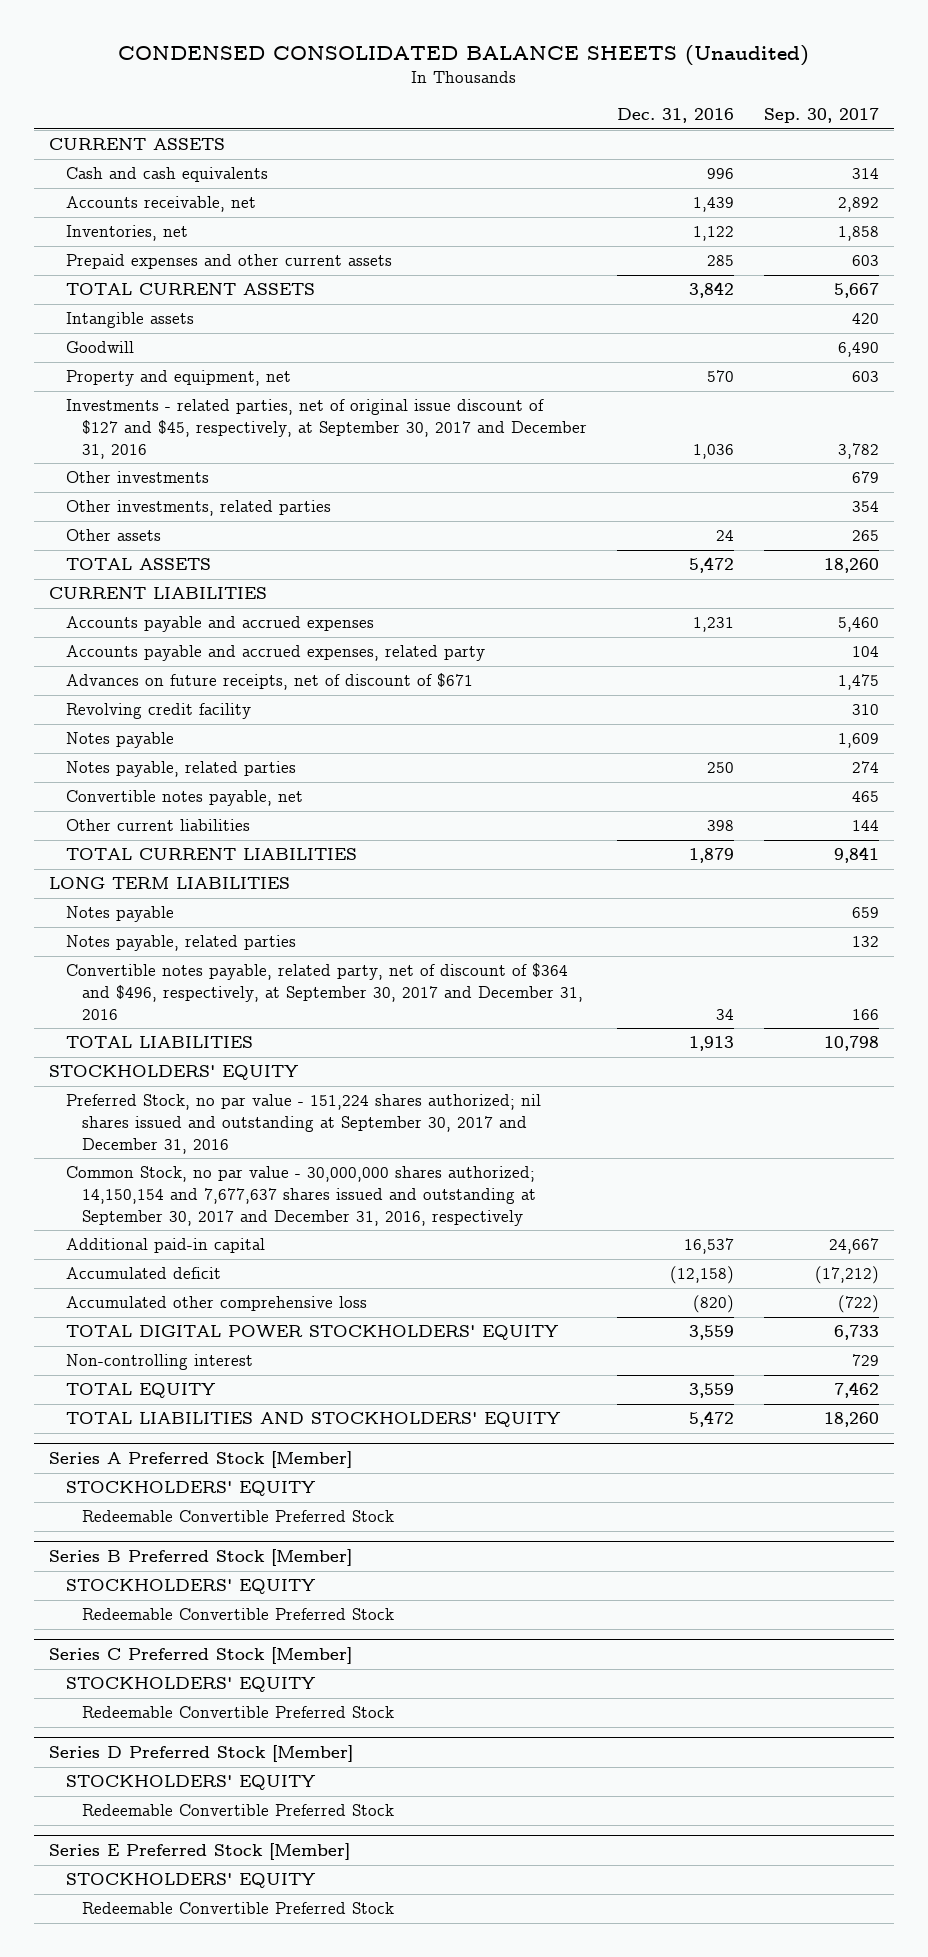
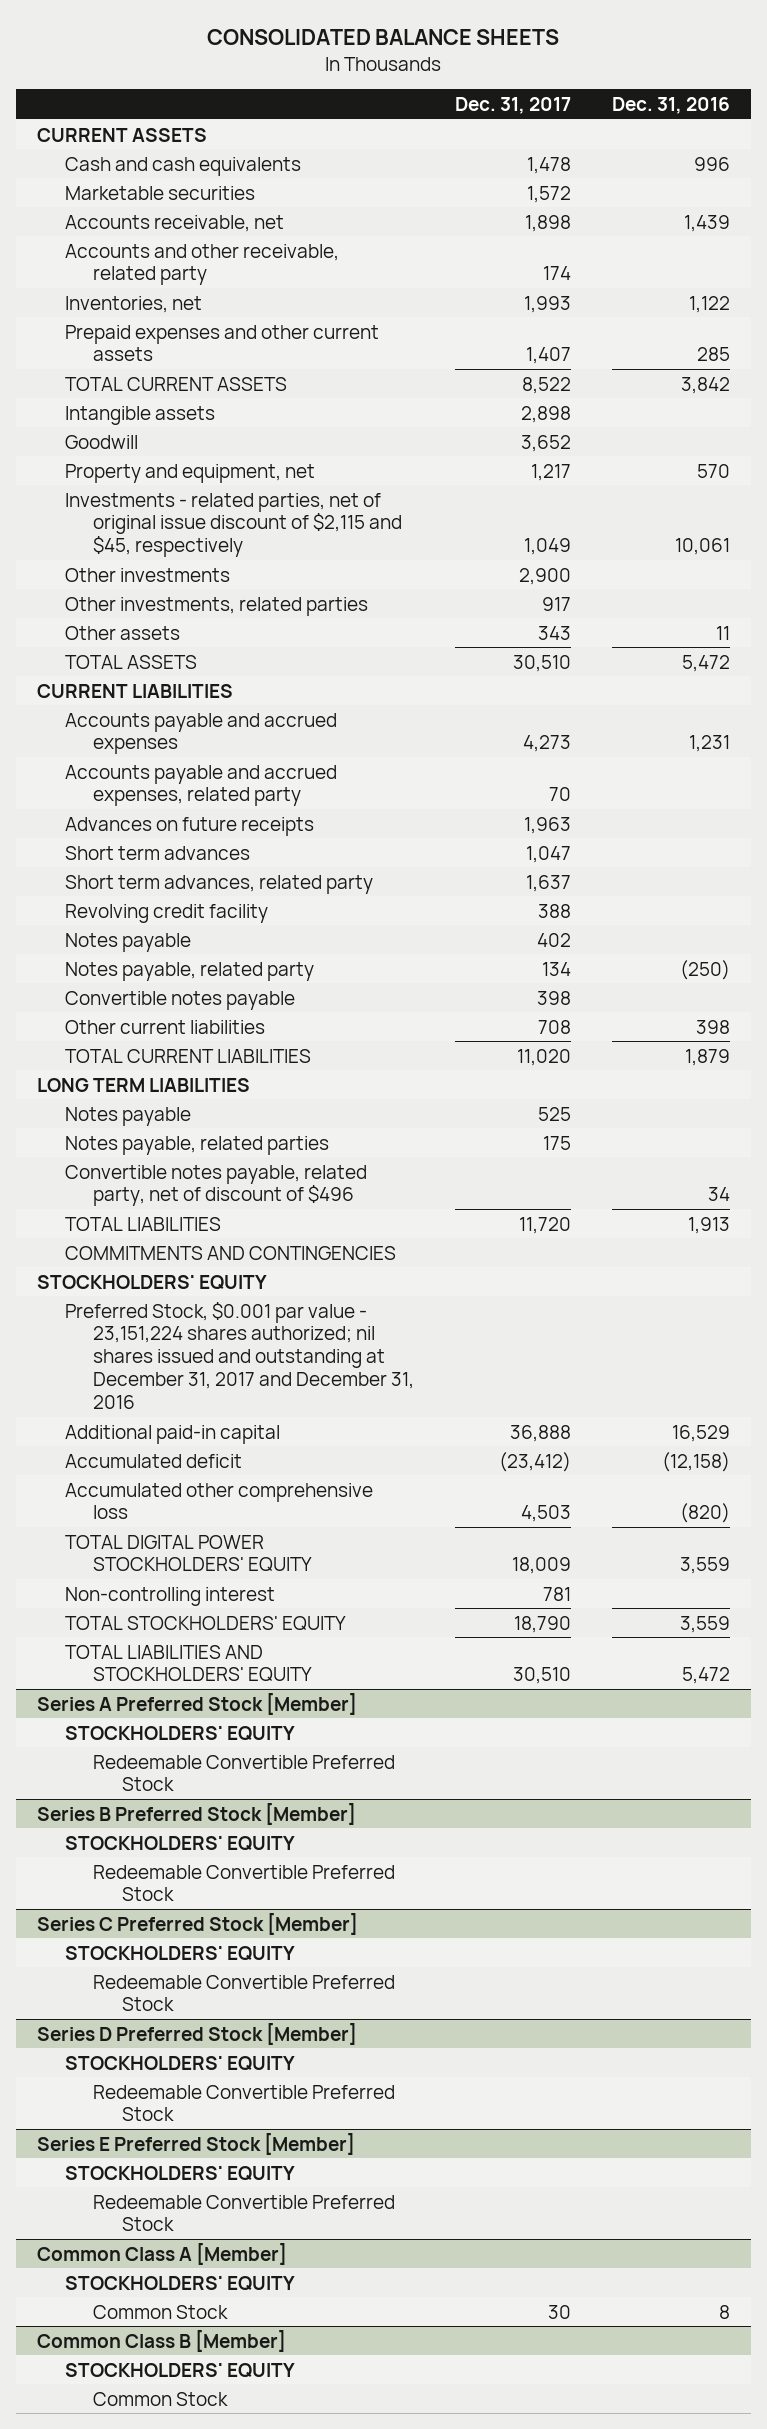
- CONDENSED CONSOLIDATED BALANCE SHEETS (Unaudited)
+ CONSOLIDATED BALANCE SHEETS
- | Dec. 31, 2016 | Sep. 30, 2017
+ | Dec. 31, 2017 | Dec. 31, 2016
+ Marketable securities | 1,572 |
+ Accounts and other receivable, related party | 174 |
- Investments - related parties, net of original issue discount of $127 and $45, respectively, at September 30, 2017 and December 31, 2016 | 1,036 | 3,782
+ Investments - related parties, net of original issue discount of $2,115 and $45, respectively | 1,049 | 10,061
- Other assets | 24 | 265
+ Other assets | 343 | 11
- Advances on future receipts, net of discount of $671 | | 1,475
+ Advances on future receipts | 1,963 |
+ Short term advances | 1,047 |
+ Short term advances, related party | 1,637 |
- Notes payable, related parties | 250 | 274
- Convertible notes payable, net | | 465
+ Notes payable, related party | 134 | (250)
+ Convertible notes payable | 398 |
- Convertible notes payable, related party, net of discount of $364 and $496, respectively, at September 30, 2017 and December 31, 2016 | 34 | 166
+ Convertible notes payable, related party, net of discount of $496 | | 34
+ COMMITMENTS AND CONTINGENCIES
- Preferred Stock, no par value - 151,224 shares authorized; nil shares issued and outstanding at September 30, 2017 and December 31, 2016
- Common Stock, no par value - 30,000,000 shares authorized; 14,150,154 and 7,677,637 shares issued and outstanding at September 30, 2017 and December 31, 2016, respectively
- Additional paid-in capital | 16,537 | 24,667
+ Preferred Stock, $0.001 par value - 23,151,224 shares authorized; nil shares issued and outstanding at December 31, 2017 and December 31, 2016
+ Additional paid-in capital | 36,888 | 16,529
- TOTAL EQUITY | 3,559 | 7,462
+ TOTAL STOCKHOLDERS' EQUITY | 18,790 | 3,559
+ Common Class A [Member]
+ STOCKHOLDERS' EQUITY
+ Common Stock | 30 | 8
+ Common Class B [Member]
+ STOCKHOLDERS' EQUITY
+ Common Stock

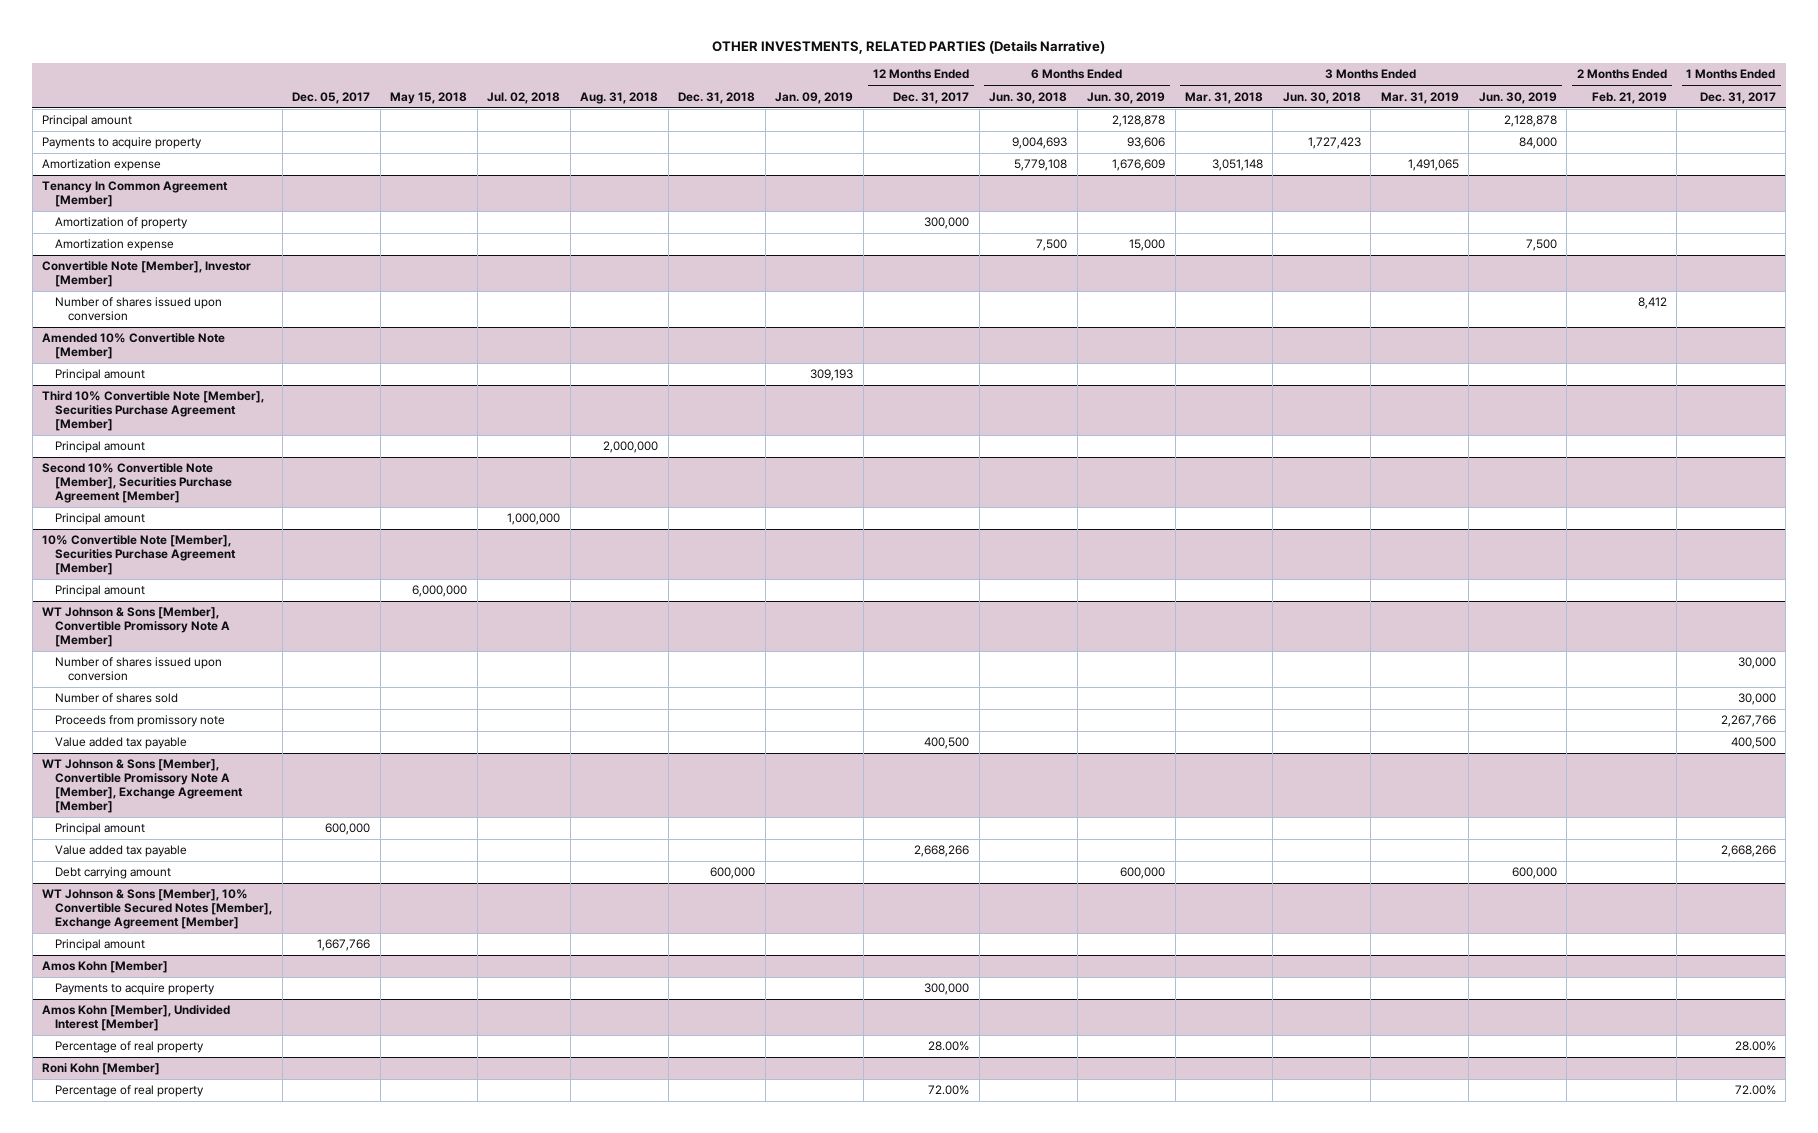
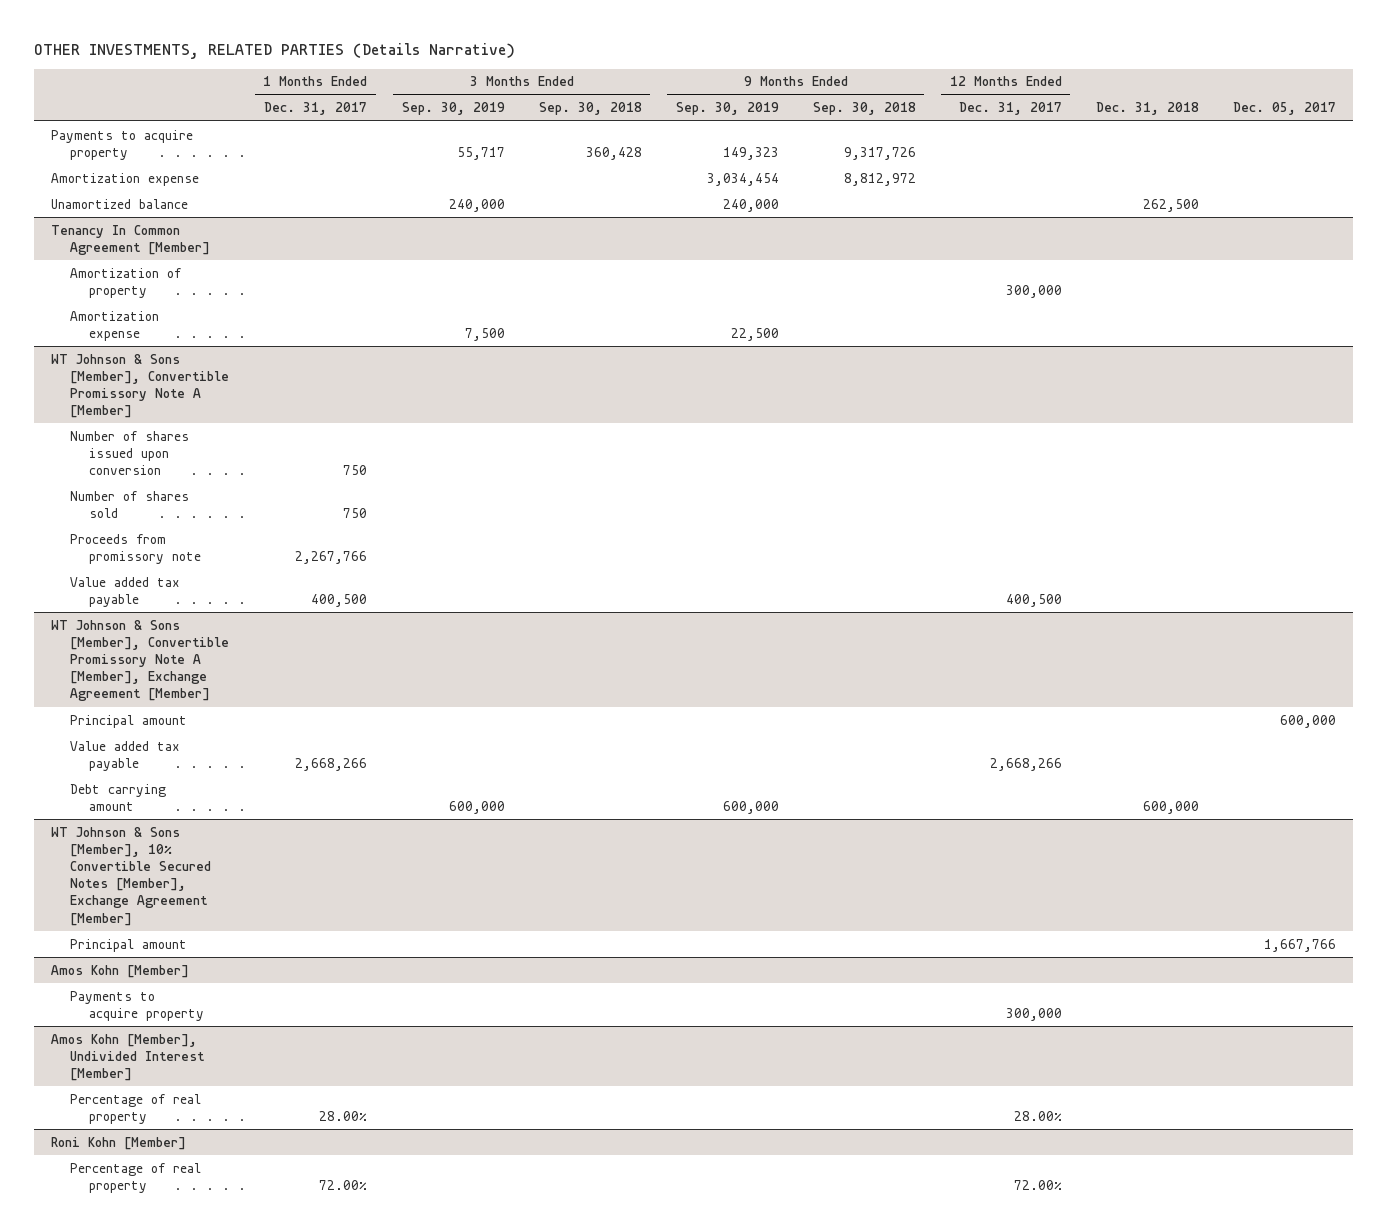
- | Dec. 05, 2017 | May 15, 2018 | Jul. 02, 2018 | Aug. 31, 2018 | Dec. 31, 2018 | Jan. 09, 2019 | 12 Months Ended Dec. 31, 2017 | 6 Months Ended Jun. 30, 2018 | 6 Months Ended Jun. 30, 2019 | 3 Months Ended Mar. 31, 2018 | 3 Months Ended Jun. 30, 2018 | 3 Months Ended Mar. 31, 2019 | 3 Months Ended Jun. 30, 2019 | 2 Months Ended Feb. 21, 2019 | 1 Months Ended Dec. 31, 2017
+ | 1 Months Ended Dec. 31, 2017 | 3 Months Ended Sep. 30, 2019 | 3 Months Ended Sep. 30, 2018 | 9 Months Ended Sep. 30, 2019 | 9 Months Ended Sep. 30, 2018 | 12 Months Ended Dec. 31, 2017 | Dec. 31, 2018 | Dec. 05, 2017
- Principal amount | | | | | | | | | 2,128,878 | | | | 2,128,878 | |
+ Unamortized balance | | 240,000 | | 240,000 | | | 262,500 |
- Convertible Note [Member], Investor [Member]
- Number of shares issued upon conversion | | | | | | | | | | | | | | 8,412 |
- Amended 10% Convertible Note [Member]
- Principal amount | | | | | | 309,193 | | | | | | | | |
- Third 10% Convertible Note [Member], Securities Purchase Agreement [Member]
- Principal amount | | | | 2,000,000 | | | | | | | | | | |
- Second 10% Convertible Note [Member], Securities Purchase Agreement [Member]
- Principal amount | | | 1,000,000 | | | | | | | | | | | |
- 10% Convertible Note [Member], Securities Purchase Agreement [Member]
- Principal amount | | 6,000,000 | | | | | | | | | | | | |
@ WT Johnson & Sons [Member], Convertible Promissory Note A [Member]
- Number of shares issued upon conversion | | | | | | | | | | | | | | | 30,000
- Number of shares sold | | | | | | | | | | | | | | | 30,000
+ Number of shares issued upon conversion | 750 | | | | | | |
+ Number of shares sold | 750 | | | | | | |

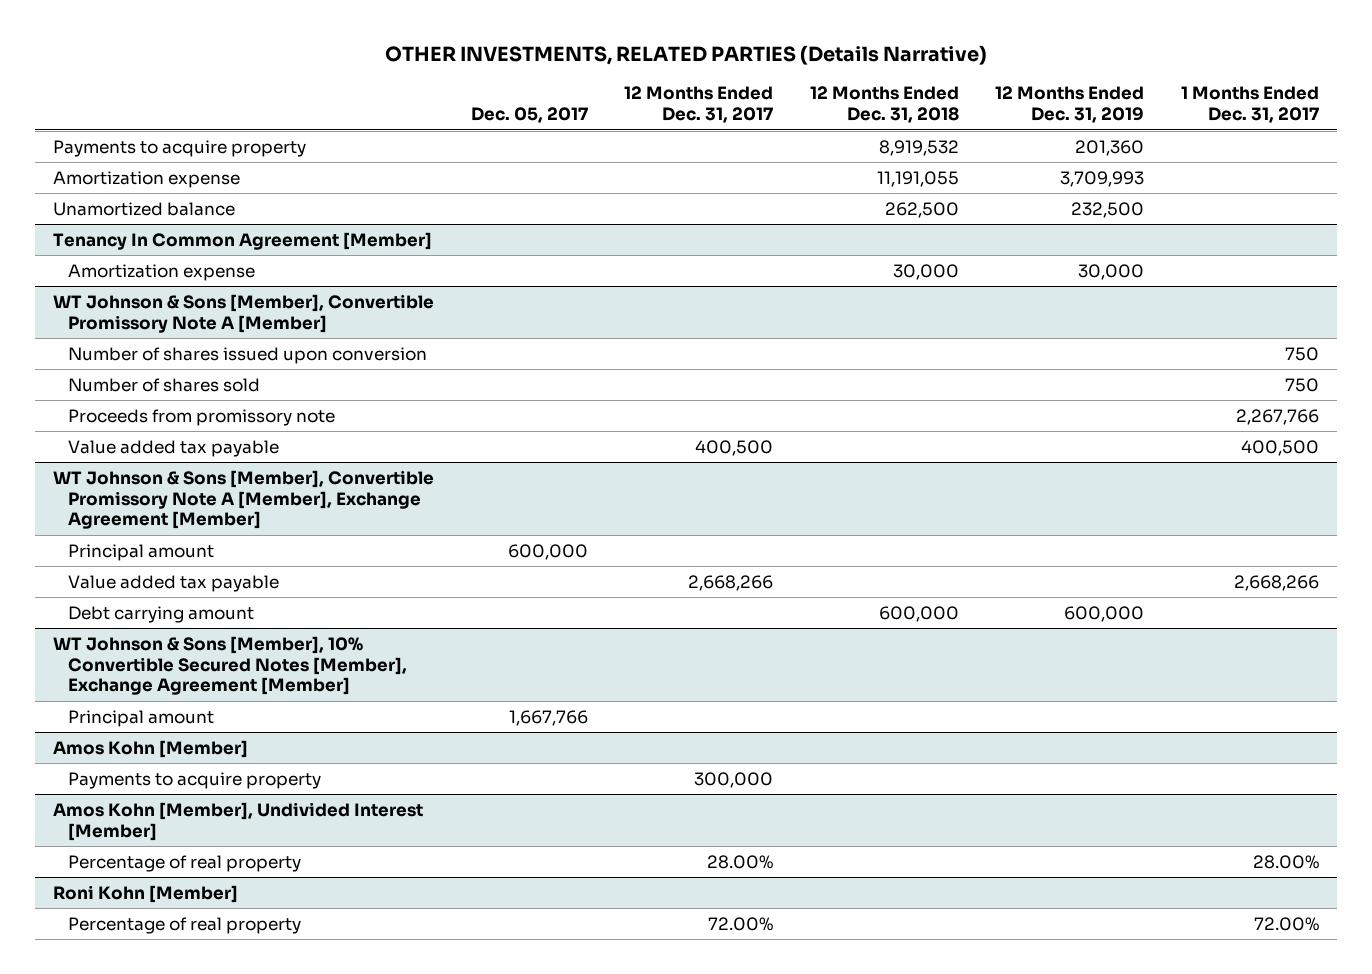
- | 1 Months Ended Dec. 31, 2017 | 3 Months Ended Sep. 30, 2019 | 3 Months Ended Sep. 30, 2018 | 9 Months Ended Sep. 30, 2019 | 9 Months Ended Sep. 30, 2018 | 12 Months Ended Dec. 31, 2017 | Dec. 31, 2018 | Dec. 05, 2017
+ | Dec. 05, 2017 | 12 Months Ended Dec. 31, 2017 | 12 Months Ended Dec. 31, 2018 | 12 Months Ended Dec. 31, 2019 | 1 Months Ended Dec. 31, 2017
@ Tenancy In Common Agreement [Member]
- Amortization of property | | | | | | 300,000 | |

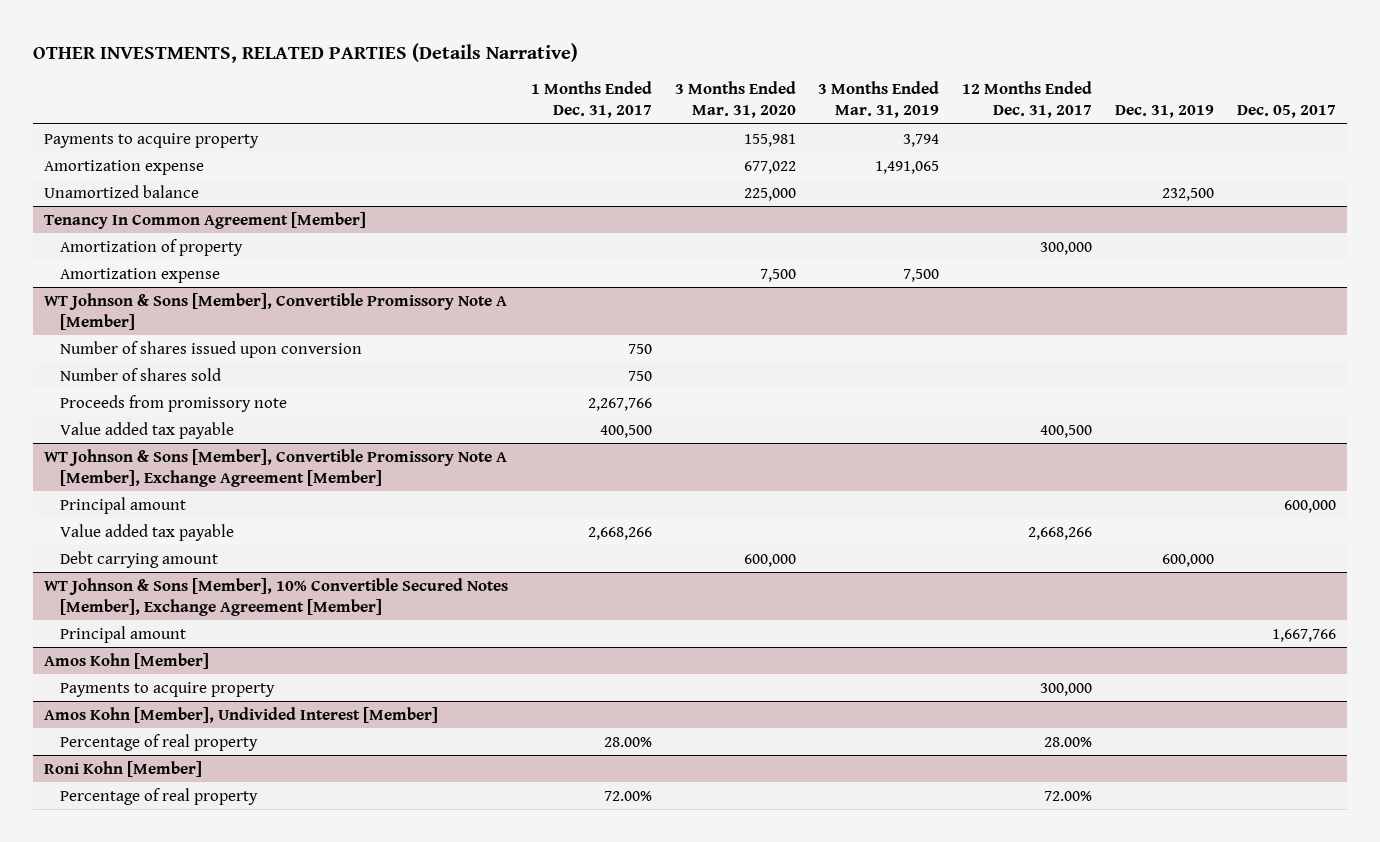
- | Dec. 05, 2017 | 12 Months Ended Dec. 31, 2017 | 12 Months Ended Dec. 31, 2018 | 12 Months Ended Dec. 31, 2019 | 1 Months Ended Dec. 31, 2017
+ | 1 Months Ended Dec. 31, 2017 | 3 Months Ended Mar. 31, 2020 | 3 Months Ended Mar. 31, 2019 | 12 Months Ended Dec. 31, 2017 | Dec. 31, 2019 | Dec. 05, 2017
@ Tenancy In Common Agreement [Member]
+ Amortization of property | | | | 300,000 | |

